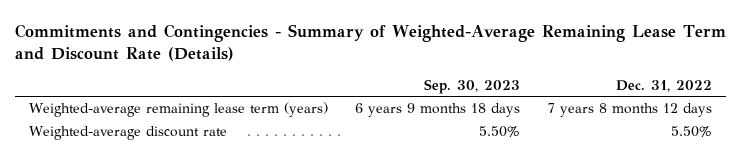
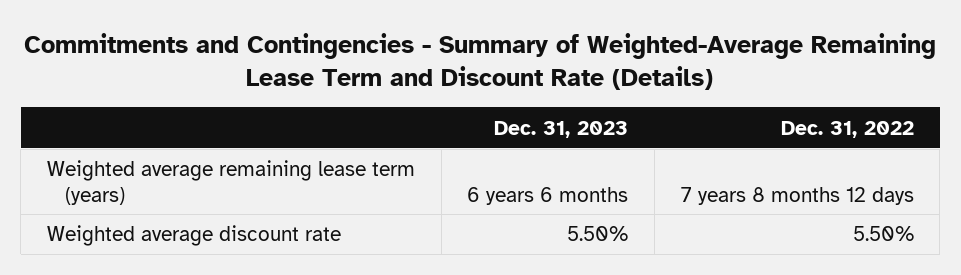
- | Sep. 30, 2023 | Dec. 31, 2022
+ | Dec. 31, 2023 | Dec. 31, 2022
- Weighted-average remaining lease term (years) | 6 years 9 months 18 days | 7 years 8 months 12 days
- Weighted-average discount rate | 5.50% | 5.50%
+ Weighted average remaining lease term (years) | 6 years 6 months | 7 years 8 months 12 days
+ Weighted average discount rate | 5.50% | 5.50%

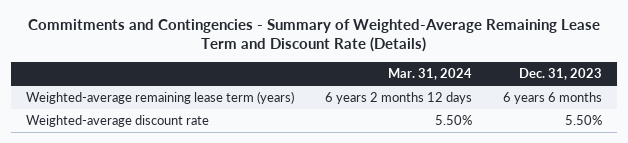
- | Dec. 31, 2023 | Dec. 31, 2022
+ | Mar. 31, 2024 | Dec. 31, 2023
- Weighted average remaining lease term (years) | 6 years 6 months | 7 years 8 months 12 days
- Weighted average discount rate | 5.50% | 5.50%
+ Weighted-average remaining lease term (years) | 6 years 2 months 12 days | 6 years 6 months
+ Weighted-average discount rate | 5.50% | 5.50%

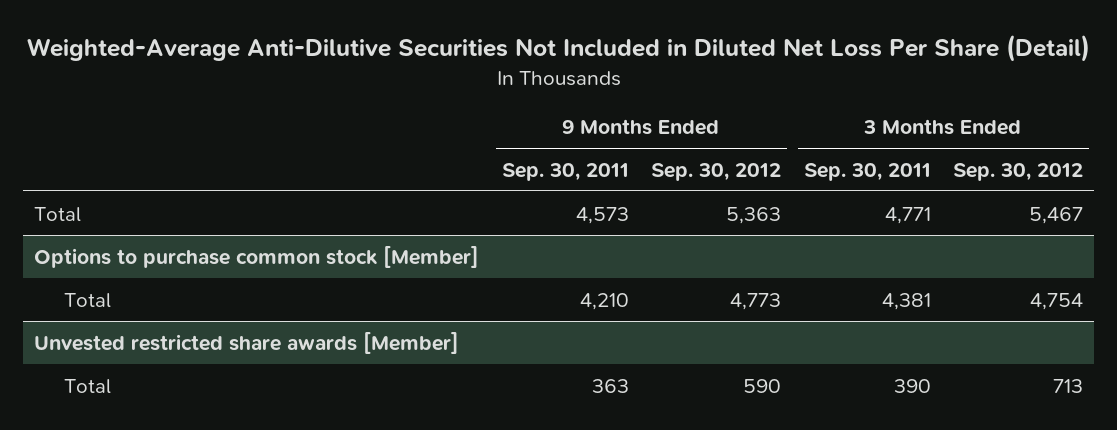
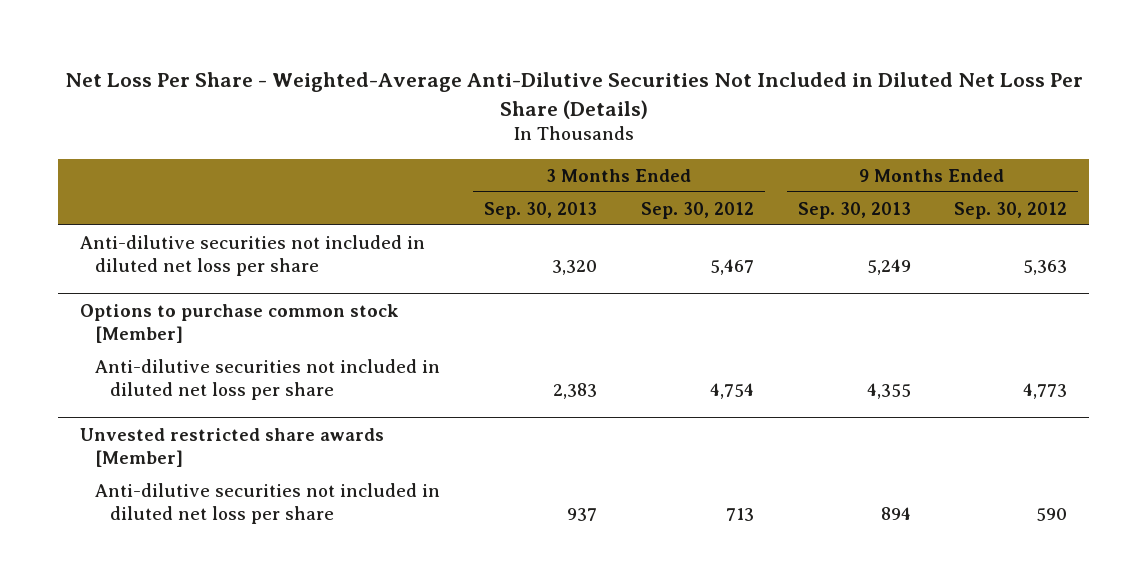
- Weighted-Average Anti-Dilutive Securities Not Included in Diluted Net Loss Per Share (Detail)
+ Net Loss Per Share - Weighted-Average Anti-Dilutive Securities Not Included in Diluted Net Loss Per Share (Details)
- | 9 Months Ended Sep. 30, 2011 | 9 Months Ended Sep. 30, 2012 | 3 Months Ended Sep. 30, 2011 | 3 Months Ended Sep. 30, 2012
+ | 3 Months Ended Sep. 30, 2013 | 3 Months Ended Sep. 30, 2012 | 9 Months Ended Sep. 30, 2013 | 9 Months Ended Sep. 30, 2012
- Total | 4,573 | 5,363 | 4,771 | 5,467
+ Anti-dilutive securities not included in diluted net loss per share | 3,320 | 5,467 | 5,249 | 5,363
@ Options to purchase common stock [Member]
- Total | 4,210 | 4,773 | 4,381 | 4,754
+ Anti-dilutive securities not included in diluted net loss per share | 2,383 | 4,754 | 4,355 | 4,773
@ Unvested restricted share awards [Member]
- Total | 363 | 590 | 390 | 713
+ Anti-dilutive securities not included in diluted net loss per share | 937 | 713 | 894 | 590

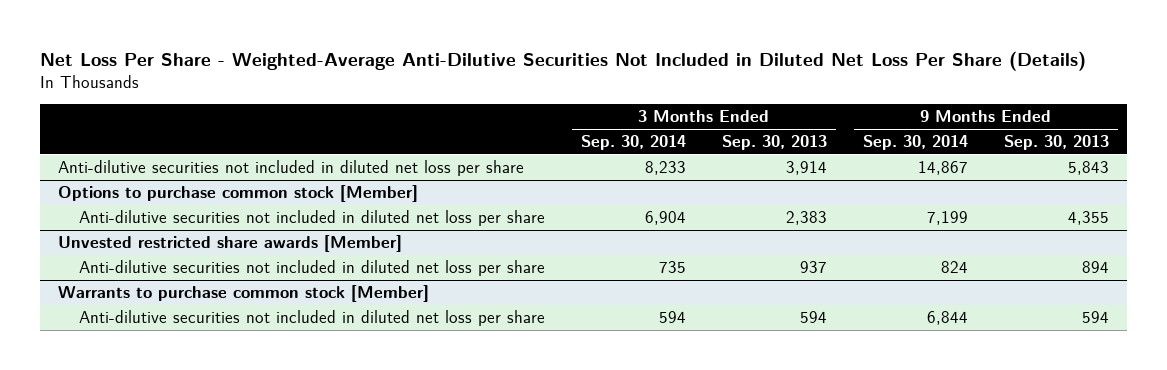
- | 3 Months Ended Sep. 30, 2013 | 3 Months Ended Sep. 30, 2012 | 9 Months Ended Sep. 30, 2013 | 9 Months Ended Sep. 30, 2012
+ | 3 Months Ended Sep. 30, 2014 | 3 Months Ended Sep. 30, 2013 | 9 Months Ended Sep. 30, 2014 | 9 Months Ended Sep. 30, 2013
- Anti-dilutive securities not included in diluted net loss per share | 3,320 | 5,467 | 5,249 | 5,363
+ Anti-dilutive securities not included in diluted net loss per share | 8,233 | 3,914 | 14,867 | 5,843
+ Warrants to purchase common stock [Member]
+ Anti-dilutive securities not included in diluted net loss per share | 594 | 594 | 6,844 | 594

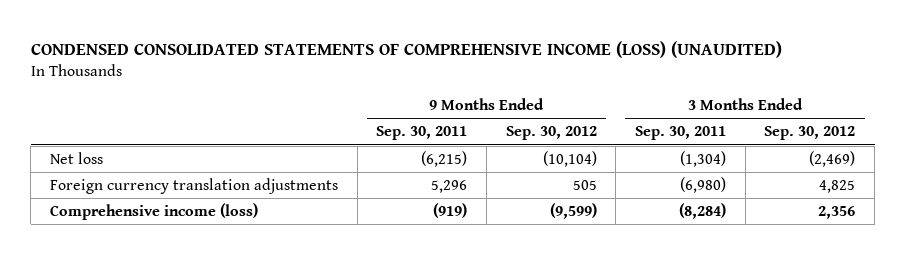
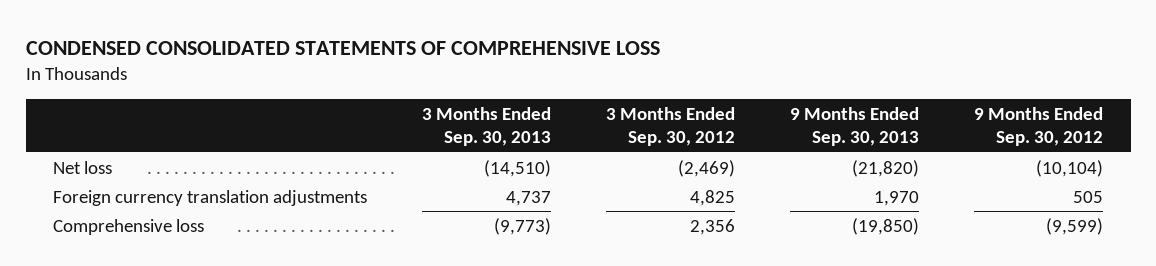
- CONDENSED CONSOLIDATED STATEMENTS OF COMPREHENSIVE INCOME (LOSS) (UNAUDITED)
+ CONDENSED CONSOLIDATED STATEMENTS OF COMPREHENSIVE LOSS
- | 9 Months Ended Sep. 30, 2011 | 9 Months Ended Sep. 30, 2012 | 3 Months Ended Sep. 30, 2011 | 3 Months Ended Sep. 30, 2012
+ | 3 Months Ended Sep. 30, 2013 | 3 Months Ended Sep. 30, 2012 | 9 Months Ended Sep. 30, 2013 | 9 Months Ended Sep. 30, 2012
- Comprehensive income (loss) | (919) | (9,599) | (8,284) | 2,356
+ Comprehensive loss | (9,773) | 2,356 | (19,850) | (9,599)

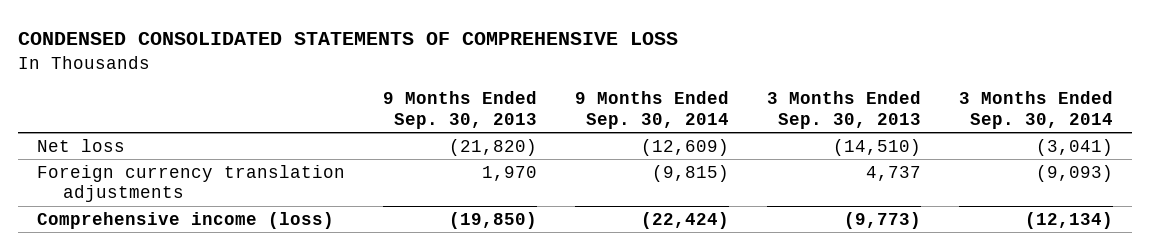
- | 3 Months Ended Sep. 30, 2013 | 3 Months Ended Sep. 30, 2012 | 9 Months Ended Sep. 30, 2013 | 9 Months Ended Sep. 30, 2012
+ | 9 Months Ended Sep. 30, 2013 | 9 Months Ended Sep. 30, 2014 | 3 Months Ended Sep. 30, 2013 | 3 Months Ended Sep. 30, 2014
- Comprehensive loss | (9,773) | 2,356 | (19,850) | (9,599)
+ Comprehensive income (loss) | (19,850) | (22,424) | (9,773) | (12,134)

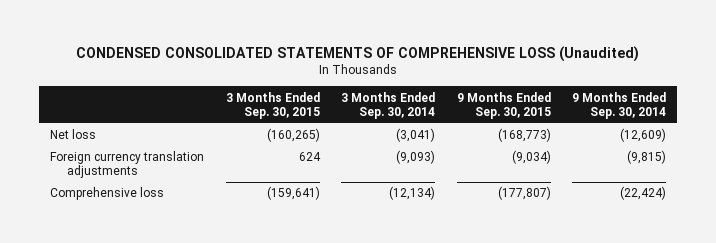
- CONDENSED CONSOLIDATED STATEMENTS OF COMPREHENSIVE LOSS
+ CONDENSED CONSOLIDATED STATEMENTS OF COMPREHENSIVE LOSS (Unaudited)
- | 9 Months Ended Sep. 30, 2013 | 9 Months Ended Sep. 30, 2014 | 3 Months Ended Sep. 30, 2013 | 3 Months Ended Sep. 30, 2014
+ | 3 Months Ended Sep. 30, 2015 | 3 Months Ended Sep. 30, 2014 | 9 Months Ended Sep. 30, 2015 | 9 Months Ended Sep. 30, 2014
- Comprehensive income (loss) | (19,850) | (22,424) | (9,773) | (12,134)
+ Comprehensive loss | (159,641) | (12,134) | (177,807) | (22,424)

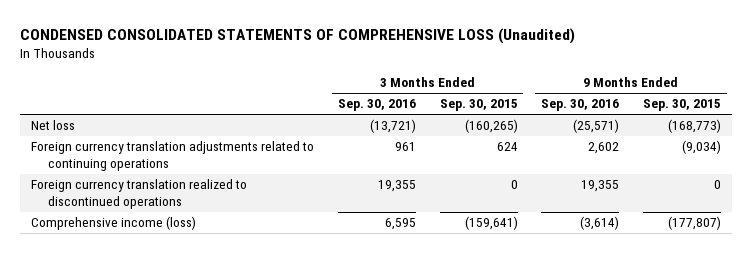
- | 3 Months Ended Sep. 30, 2015 | 3 Months Ended Sep. 30, 2014 | 9 Months Ended Sep. 30, 2015 | 9 Months Ended Sep. 30, 2014
+ | 3 Months Ended Sep. 30, 2016 | 3 Months Ended Sep. 30, 2015 | 9 Months Ended Sep. 30, 2016 | 9 Months Ended Sep. 30, 2015
- Foreign currency translation adjustments | 624 | (9,093) | (9,034) | (9,815)
- Comprehensive loss | (159,641) | (12,134) | (177,807) | (22,424)
+ Foreign currency translation adjustments related to continuing operations | 961 | 624 | 2,602 | (9,034)
+ Foreign currency translation realized to discontinued operations | 19,355 | 0 | 19,355 | 0
+ Comprehensive income (loss) | 6,595 | (159,641) | (3,614) | (177,807)

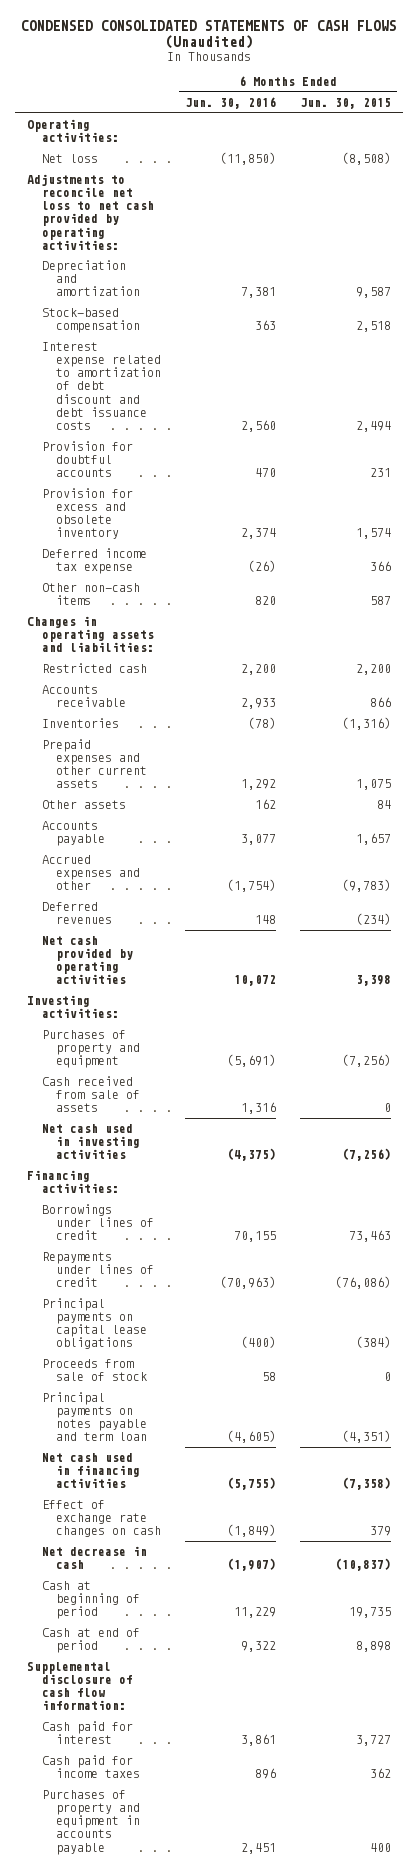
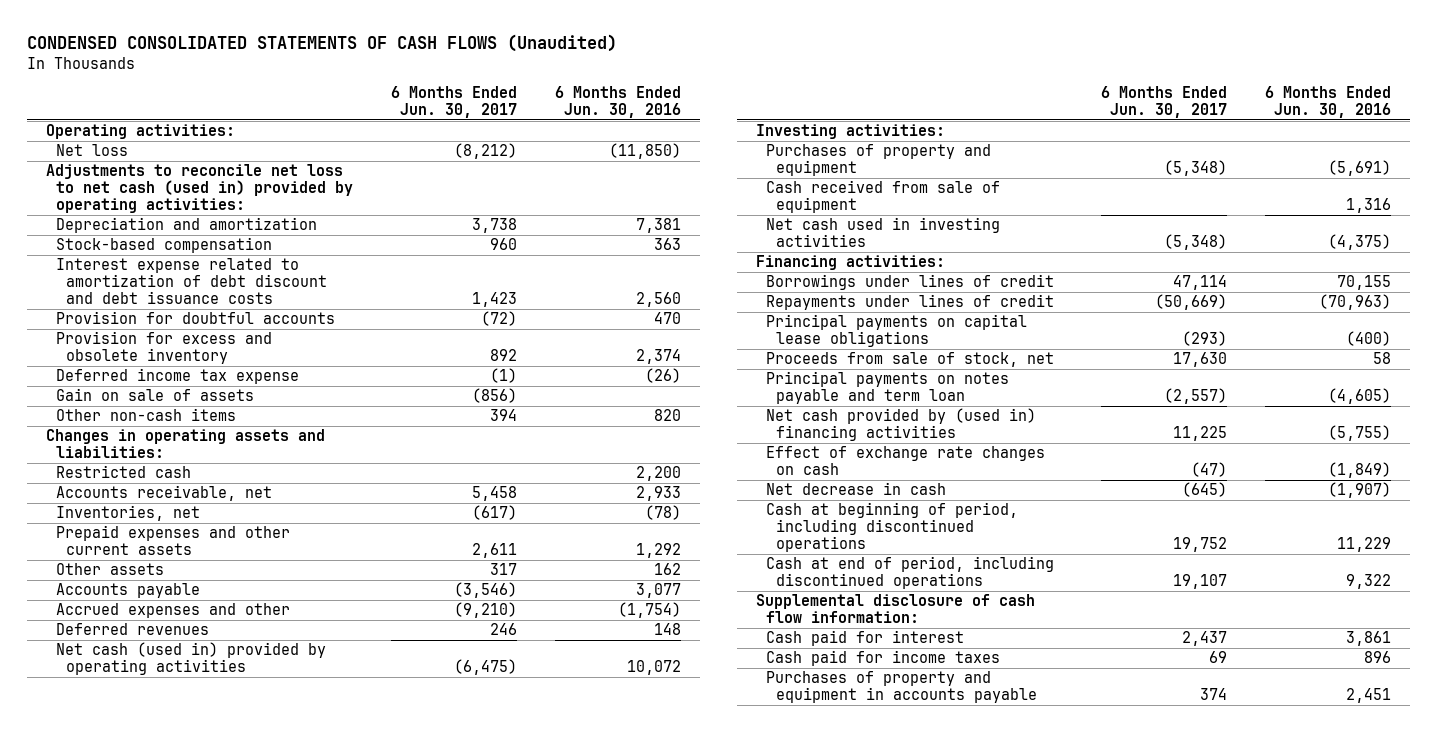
- | 6 Months Ended Jun. 30, 2016 | 6 Months Ended Jun. 30, 2015
+ | 6 Months Ended Jun. 30, 2017 | 6 Months Ended Jun. 30, 2016
- Adjustments to reconcile net loss to net cash provided by operating activities:
+ Adjustments to reconcile net loss to net cash (used in) provided by operating activities:
+ Gain on sale of assets | (856) |
- Accounts receivable | 2,933 | 866
- Inventories | (78) | (1,316)
+ Accounts receivable, net | 5,458 | 2,933
+ Inventories, net | (617) | (78)
- Net cash provided by operating activities | 10,072 | 3,398
+ Net cash (used in) provided by operating activities | (6,475) | 10,072
- Cash received from sale of assets | 1,316 | 0
+ Cash received from sale of equipment | | 1,316
- Proceeds from sale of stock | 58 | 0
+ Proceeds from sale of stock, net | 17,630 | 58
- Net cash used in financing activities | (5,755) | (7,358)
+ Net cash provided by (used in) financing activities | 11,225 | (5,755)
- Cash at beginning of period | 11,229 | 19,735
- Cash at end of period | 9,322 | 8,898
+ Cash at beginning of period, including discontinued operations | 19,752 | 11,229
+ Cash at end of period, including discontinued operations | 19,107 | 9,322

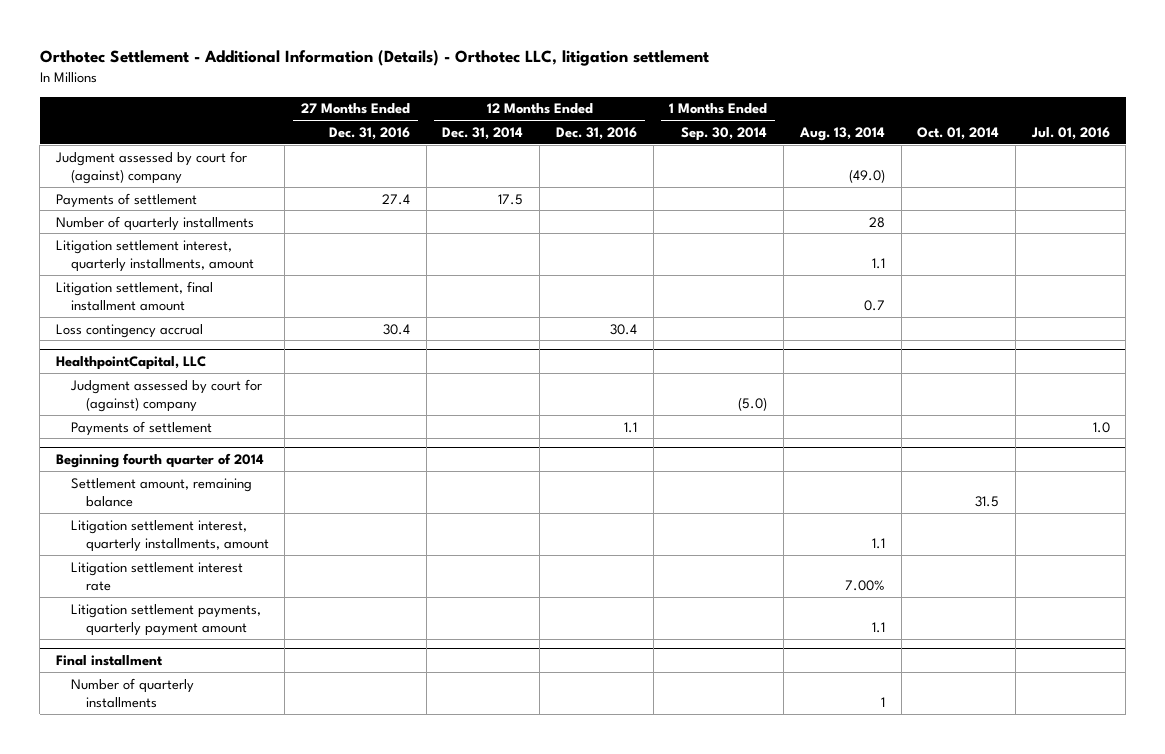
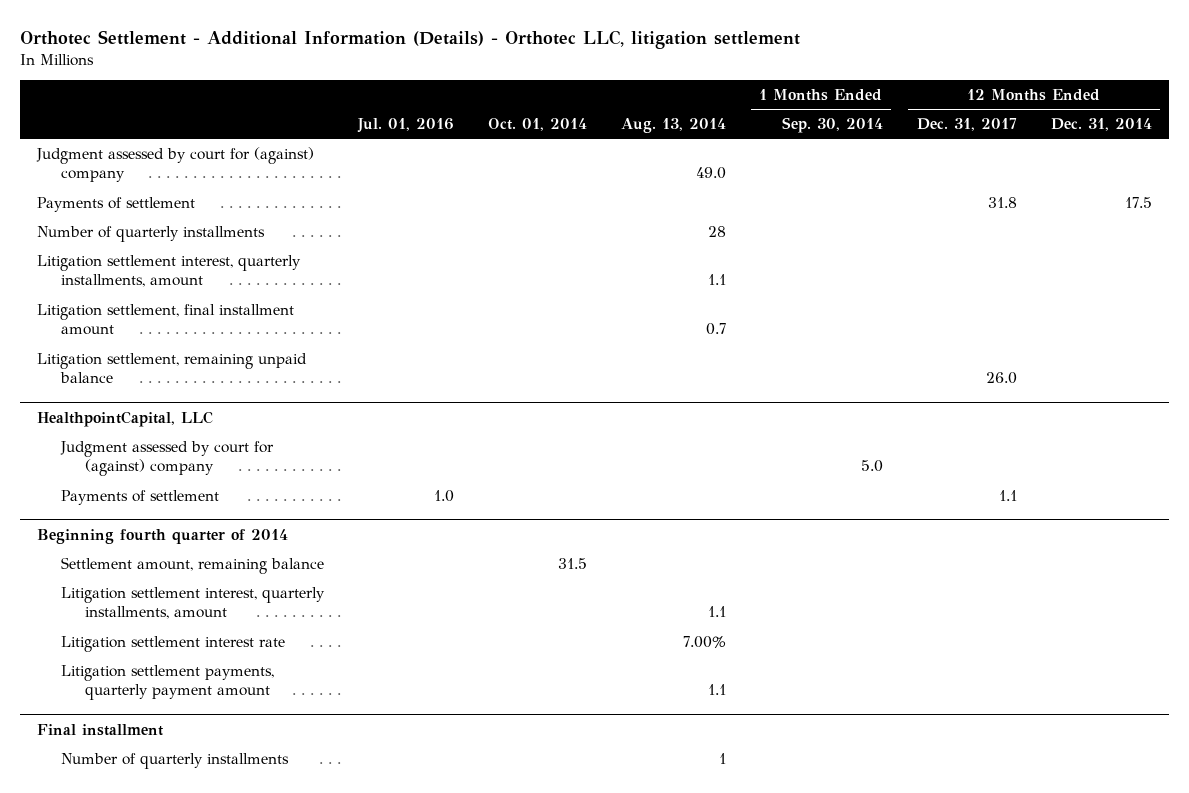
- | 27 Months Ended Dec. 31, 2016 | 12 Months Ended Dec. 31, 2014 | 12 Months Ended Dec. 31, 2016 | 1 Months Ended Sep. 30, 2014 | Aug. 13, 2014 | Oct. 01, 2014 | Jul. 01, 2016
+ | Jul. 01, 2016 | Oct. 01, 2014 | Aug. 13, 2014 | 1 Months Ended Sep. 30, 2014 | 12 Months Ended Dec. 31, 2017 | 12 Months Ended Dec. 31, 2014
- Judgment assessed by court for (against) company | | | | | (49.0) | |
+ Judgment assessed by court for (against) company | | | 49.0 | | |
- Loss contingency accrual | 30.4 | | 30.4 | | | |
+ Litigation settlement, remaining unpaid balance | | | | | 26.0 |
@ HealthpointCapital, LLC
- Judgment assessed by court for (against) company | | | | (5.0) | | |
+ Judgment assessed by court for (against) company | | | | 5.0 | |

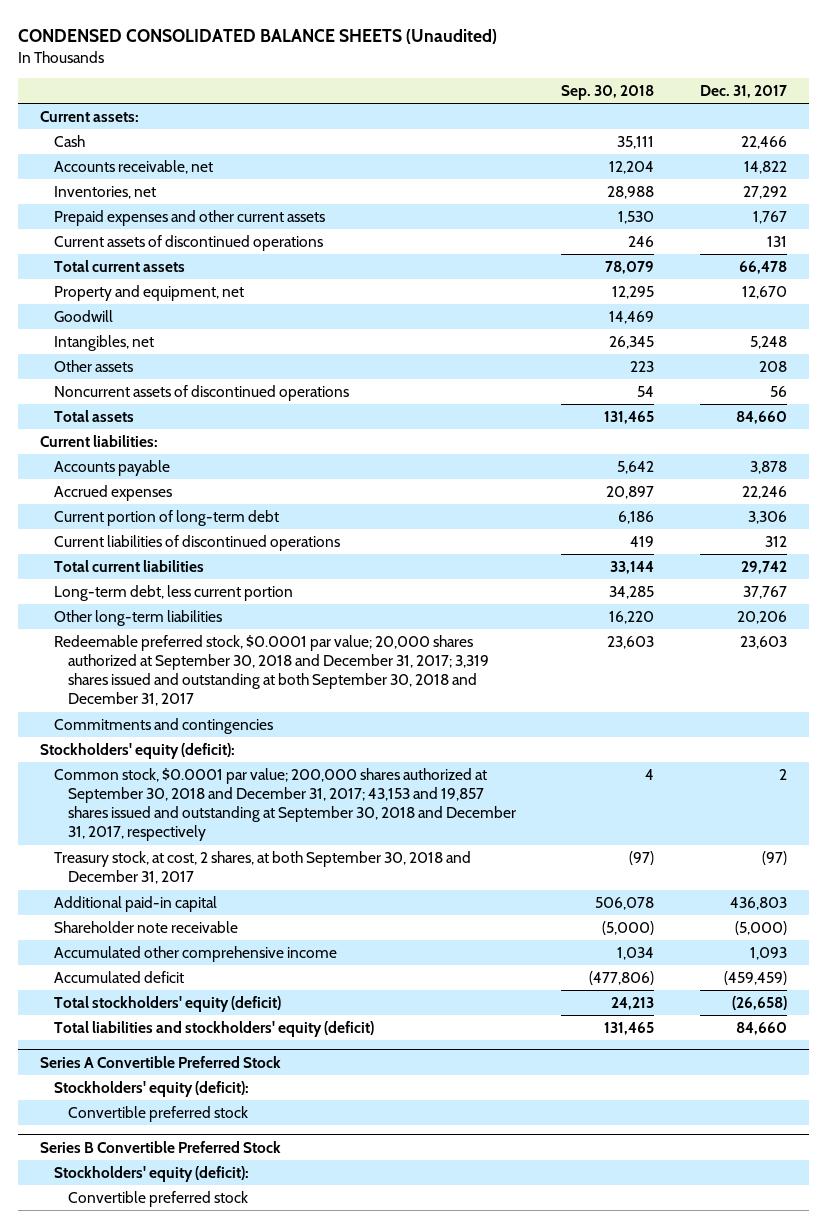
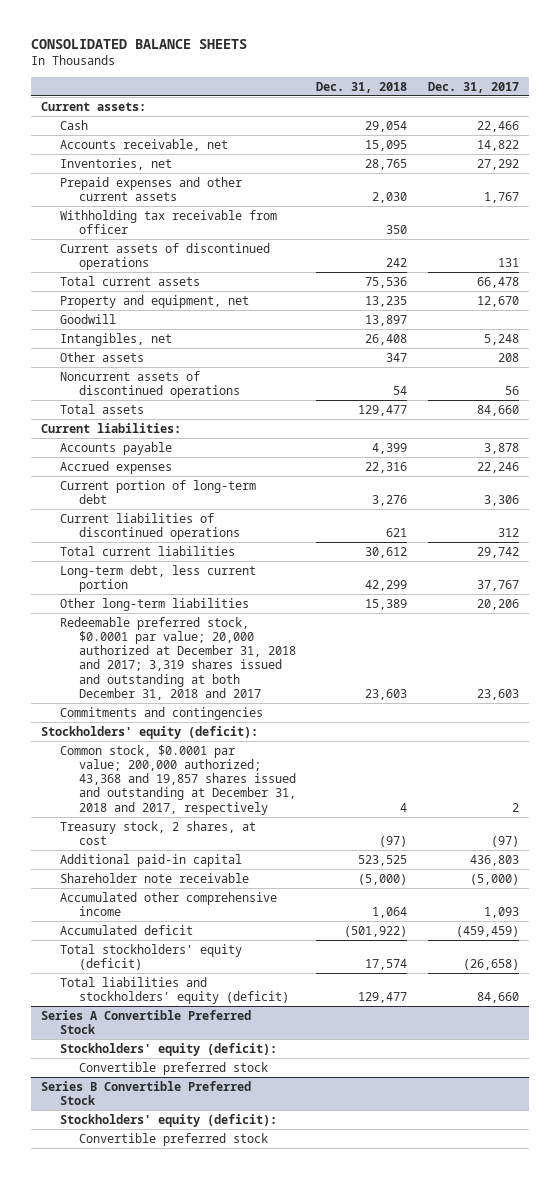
- CONDENSED CONSOLIDATED BALANCE SHEETS (Unaudited)
+ CONSOLIDATED BALANCE SHEETS
- | Sep. 30, 2018 | Dec. 31, 2017
+ | Dec. 31, 2018 | Dec. 31, 2017
+ Withholding tax receivable from officer | 350 |
- Redeemable preferred stock, $0.0001 par value; 20,000 shares authorized at September 30, 2018 and December 31, 2017; 3,319 shares issued and outstanding at both September 30, 2018 and December 31, 2017 | 23,603 | 23,603
+ Redeemable preferred stock, $0.0001 par value; 20,000 authorized at December 31, 2018 and 2017; 3,319 shares issued and outstanding at both December 31, 2018 and 2017 | 23,603 | 23,603
- Common stock, $0.0001 par value; 200,000 shares authorized at September 30, 2018 and December 31, 2017; 43,153 and 19,857 shares issued and outstanding at September 30, 2018 and December 31, 2017, respectively | 4 | 2
- Treasury stock, at cost, 2 shares, at both September 30, 2018 and December 31, 2017 | (97) | (97)
+ Common stock, $0.0001 par value; 200,000 authorized; 43,368 and 19,857 shares issued and outstanding at December 31, 2018 and 2017, respectively | 4 | 2
+ Treasury stock, 2 shares, at cost | (97) | (97)

